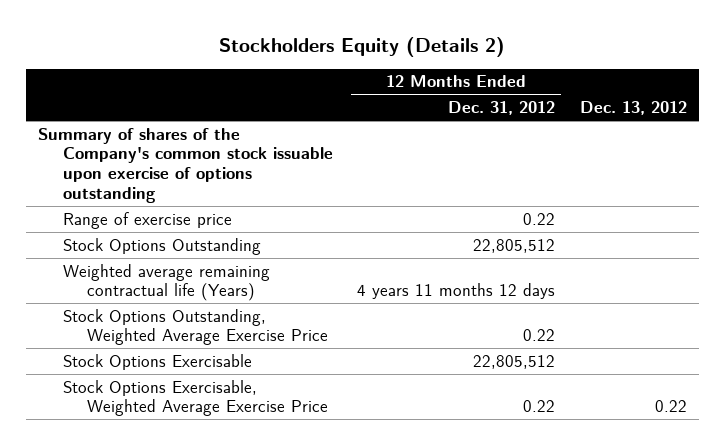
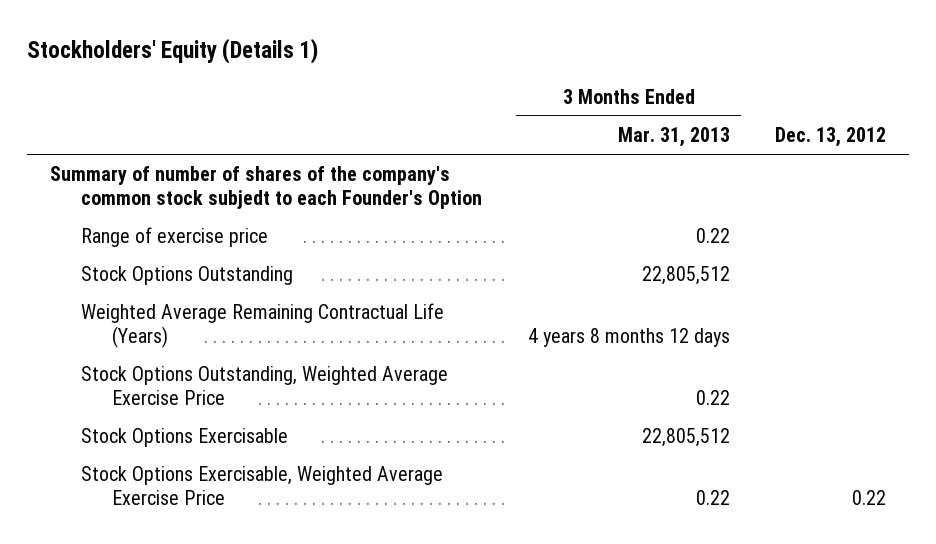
- Stockholders Equity (Details 2)
+ Stockholders' Equity (Details 1)
- | 12 Months Ended Dec. 31, 2012 | Dec. 13, 2012
+ | 3 Months Ended Mar. 31, 2013 | Dec. 13, 2012
- Summary of shares of the Company's common stock issuable upon exercise of options outstanding
+ Summary of number of shares of the company's common stock subjedt to each Founder's Option
- Weighted average remaining contractual life (Years) | 4 years 11 months 12 days |
+ Weighted Average Remaining Contractual Life (Years) | 4 years 8 months 12 days |

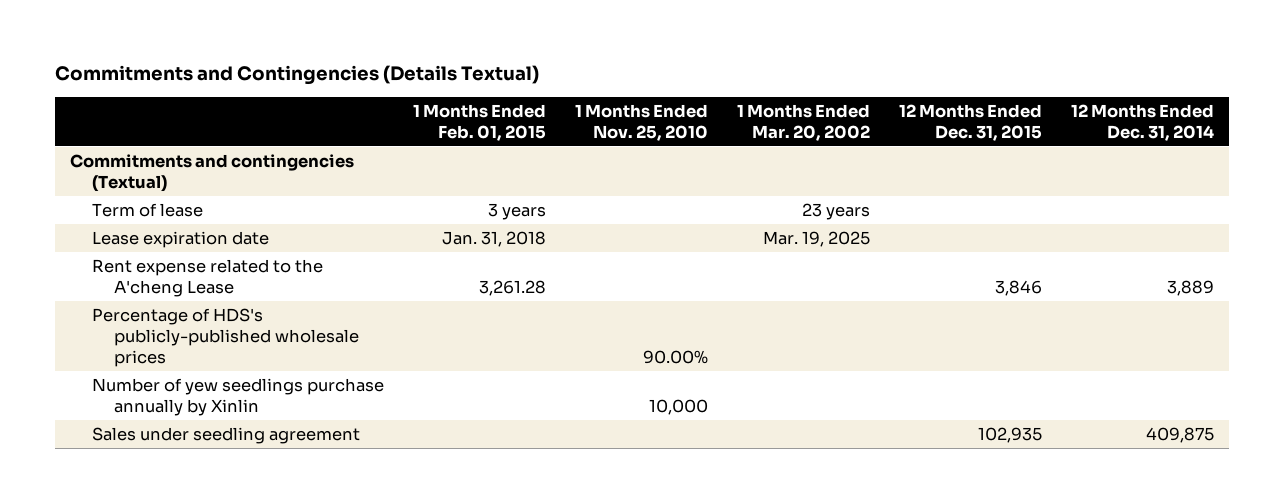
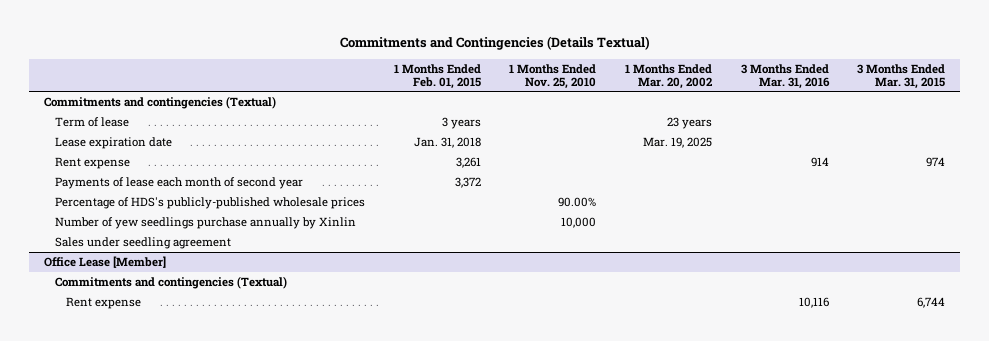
- | 1 Months Ended Feb. 01, 2015 | 1 Months Ended Nov. 25, 2010 | 1 Months Ended Mar. 20, 2002 | 12 Months Ended Dec. 31, 2015 | 12 Months Ended Dec. 31, 2014
+ | 1 Months Ended Feb. 01, 2015 | 1 Months Ended Nov. 25, 2010 | 1 Months Ended Mar. 20, 2002 | 3 Months Ended Mar. 31, 2016 | 3 Months Ended Mar. 31, 2015
- Rent expense related to the A'cheng Lease | 3,261.28 | | | 3,846 | 3,889
+ Rent expense | 3,261 | | | 914 | 974
+ Payments of lease each month of second year | 3,372 | | | |
+ Office Lease [Member]
+ Commitments and contingencies (Textual)
+ Rent expense | | | | 10,116 | 6,744

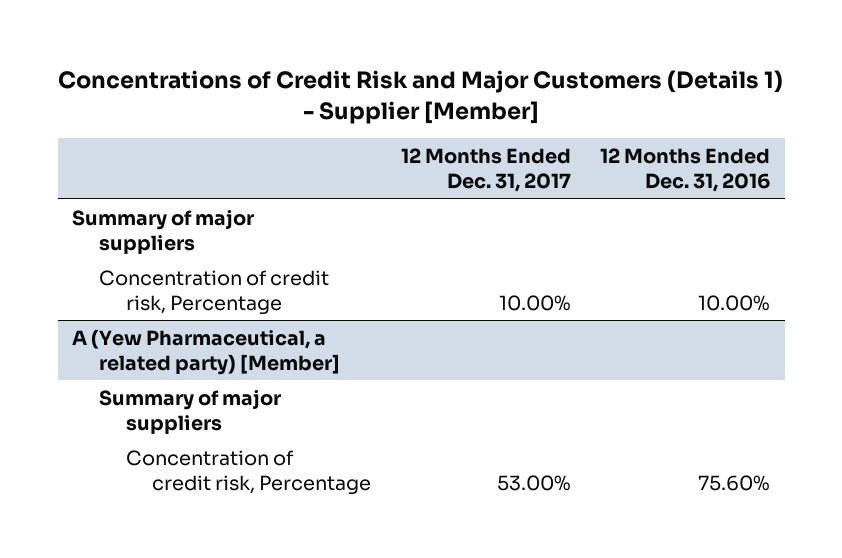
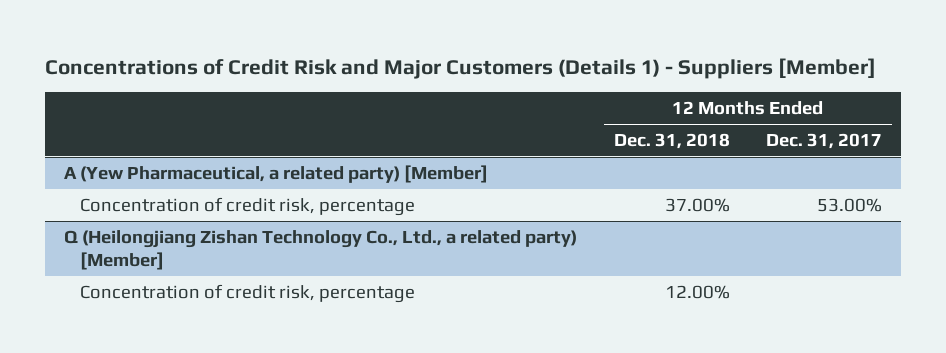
- Concentrations of Credit Risk and Major Customers (Details 1) - Supplier [Member]
+ Concentrations of Credit Risk and Major Customers (Details 1) - Suppliers [Member]
- | 12 Months Ended Dec. 31, 2017 | 12 Months Ended Dec. 31, 2016
+ | 12 Months Ended Dec. 31, 2018 | 12 Months Ended Dec. 31, 2017
- Summary of major suppliers
- Concentration of credit risk, Percentage | 10.00% | 10.00%
@ A (Yew Pharmaceutical, a related party) [Member]
- Summary of major suppliers
- Concentration of credit risk, Percentage | 53.00% | 75.60%
+ Concentration of credit risk, percentage | 37.00% | 53.00%
+ Q (Heilongjiang Zishan Technology Co., Ltd., a related party) [Member]
+ Concentration of credit risk, percentage | 12.00% |

